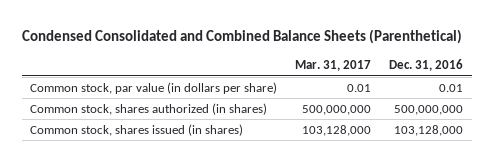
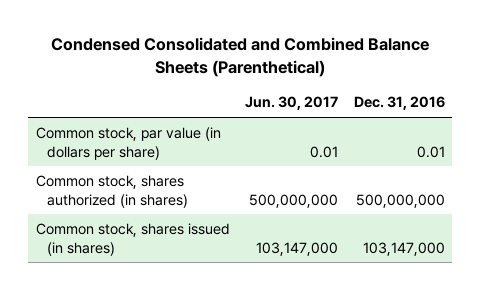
- | Mar. 31, 2017 | Dec. 31, 2016
+ | Jun. 30, 2017 | Dec. 31, 2016
- Common stock, shares issued (in shares) | 103,128,000 | 103,128,000
+ Common stock, shares issued (in shares) | 103,147,000 | 103,147,000

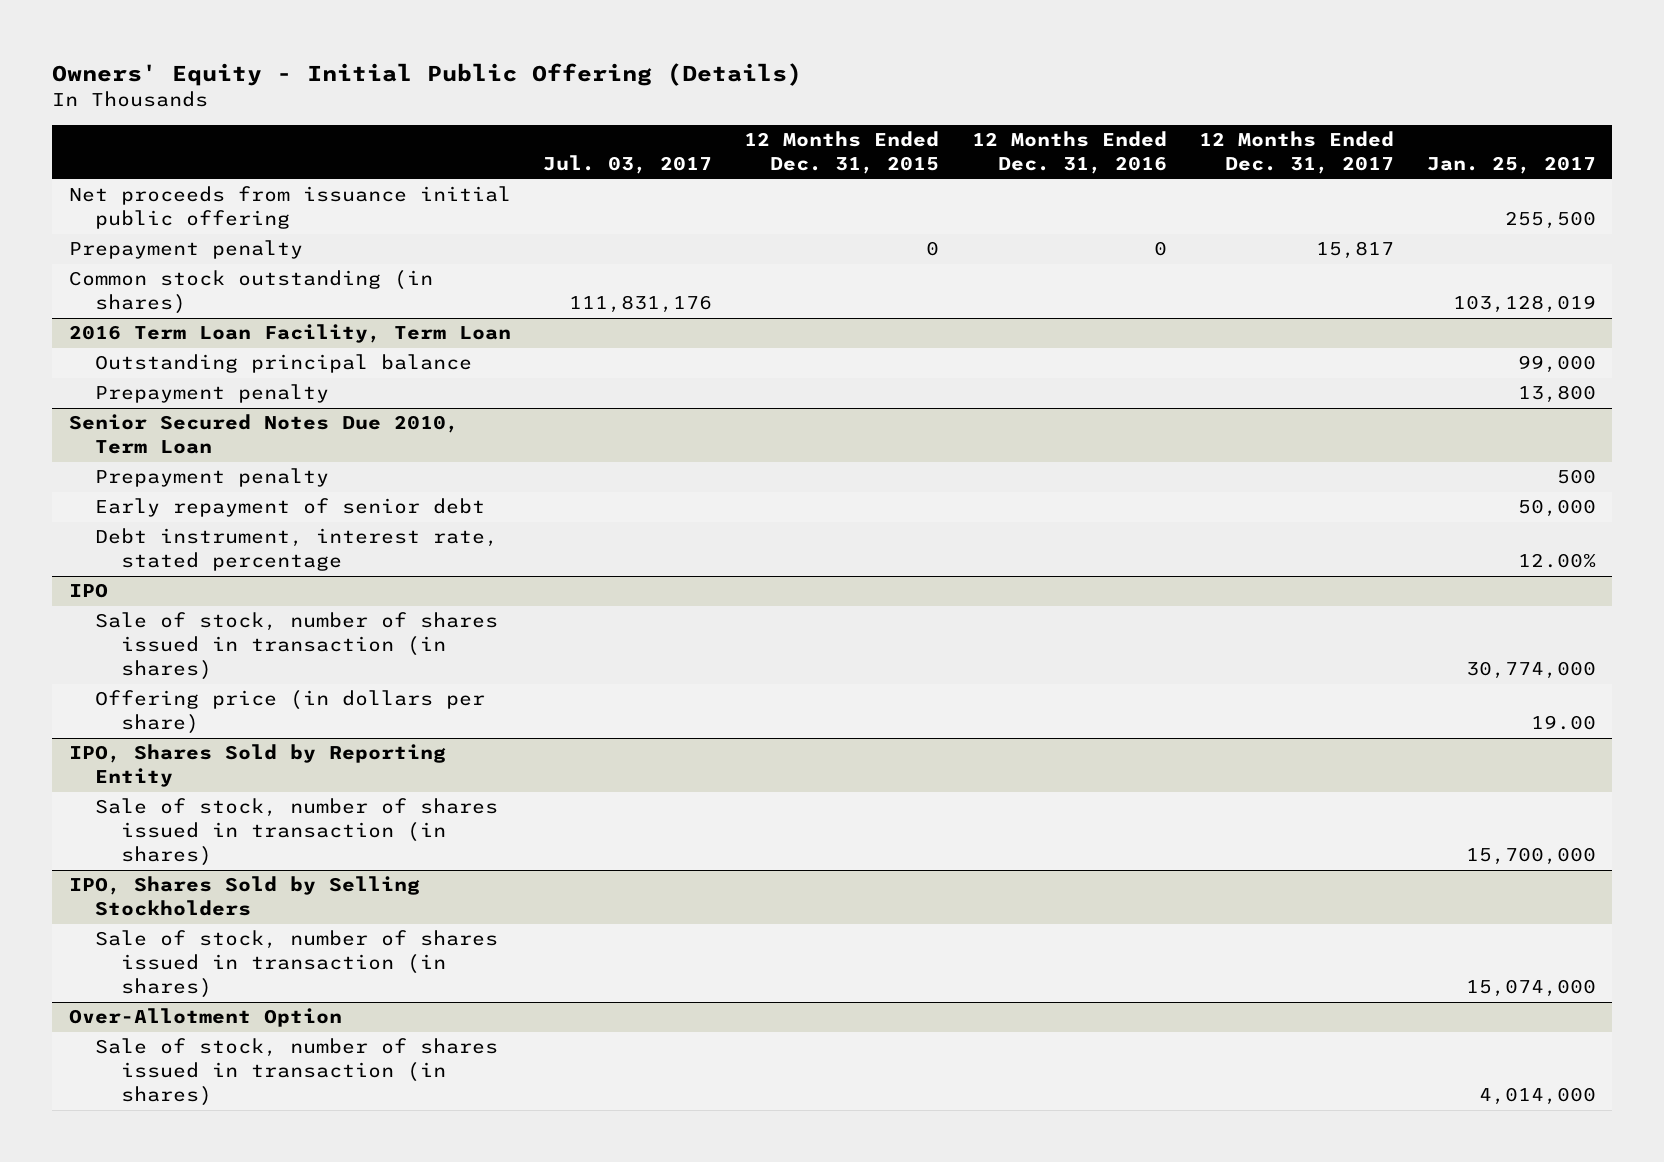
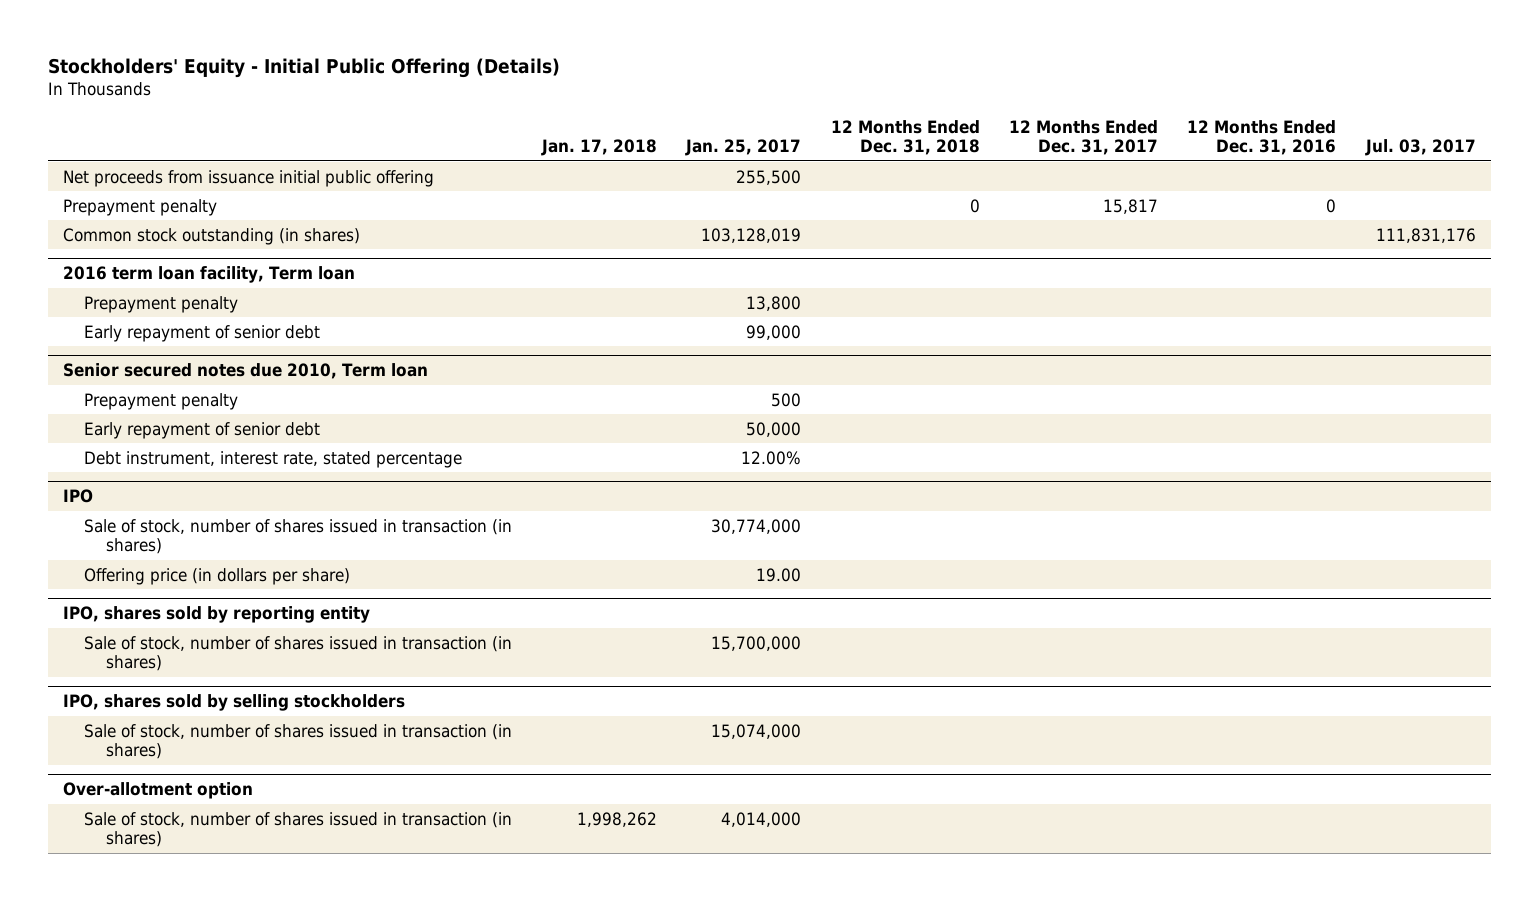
- Owners' Equity - Initial Public Offering (Details)
+ Stockholders' Equity - Initial Public Offering (Details)
- | Jul. 03, 2017 | 12 Months Ended Dec. 31, 2015 | 12 Months Ended Dec. 31, 2016 | 12 Months Ended Dec. 31, 2017 | Jan. 25, 2017
+ | Jan. 17, 2018 | Jan. 25, 2017 | 12 Months Ended Dec. 31, 2018 | 12 Months Ended Dec. 31, 2017 | 12 Months Ended Dec. 31, 2016 | Jul. 03, 2017
- 2016 Term Loan Facility, Term Loan
- Outstanding principal balance | | | | | 99,000
+ 2016 term loan facility, Term loan
- Senior Secured Notes Due 2010, Term Loan
+ Early repayment of senior debt | | 99,000 | | | |
+ Senior secured notes due 2010, Term loan
- IPO, Shares Sold by Reporting Entity
+ IPO, shares sold by reporting entity
- IPO, Shares Sold by Selling Stockholders
+ IPO, shares sold by selling stockholders
- Over-Allotment Option
+ Over-allotment option

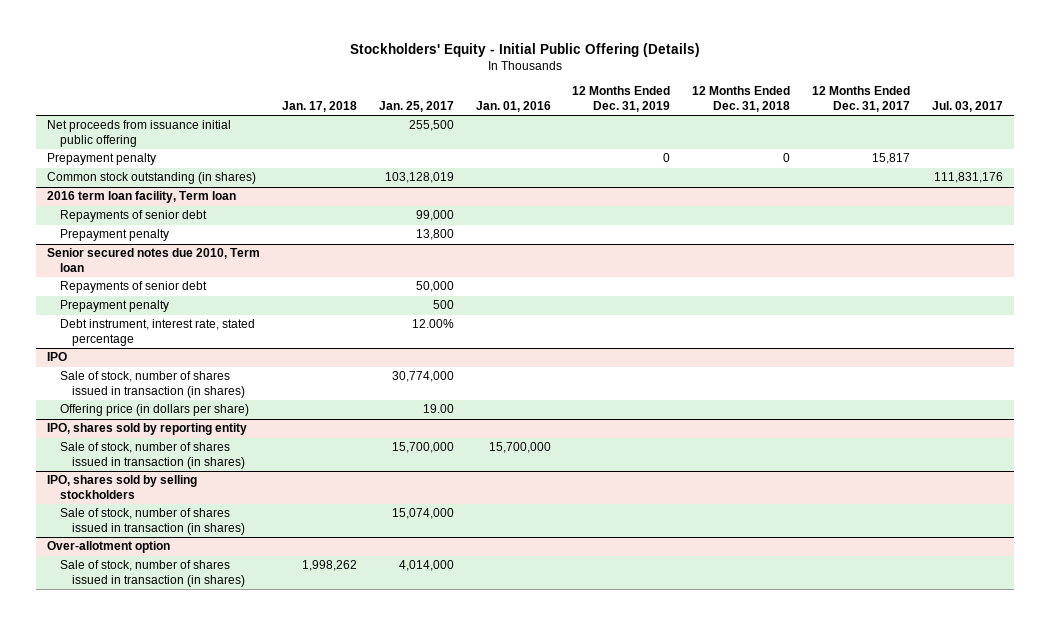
- | Jan. 17, 2018 | Jan. 25, 2017 | 12 Months Ended Dec. 31, 2018 | 12 Months Ended Dec. 31, 2017 | 12 Months Ended Dec. 31, 2016 | Jul. 03, 2017
+ | Jan. 17, 2018 | Jan. 25, 2017 | Jan. 01, 2016 | 12 Months Ended Dec. 31, 2019 | 12 Months Ended Dec. 31, 2018 | 12 Months Ended Dec. 31, 2017 | Jul. 03, 2017
@ 2016 term loan facility, Term loan
+ Repayments of senior debt | | 99,000 | | | | |
- Early repayment of senior debt | | 99,000 | | | |
@ Senior secured notes due 2010, Term loan
+ Repayments of senior debt | | 50,000 | | | | |
- Early repayment of senior debt | | 50,000 | | | |

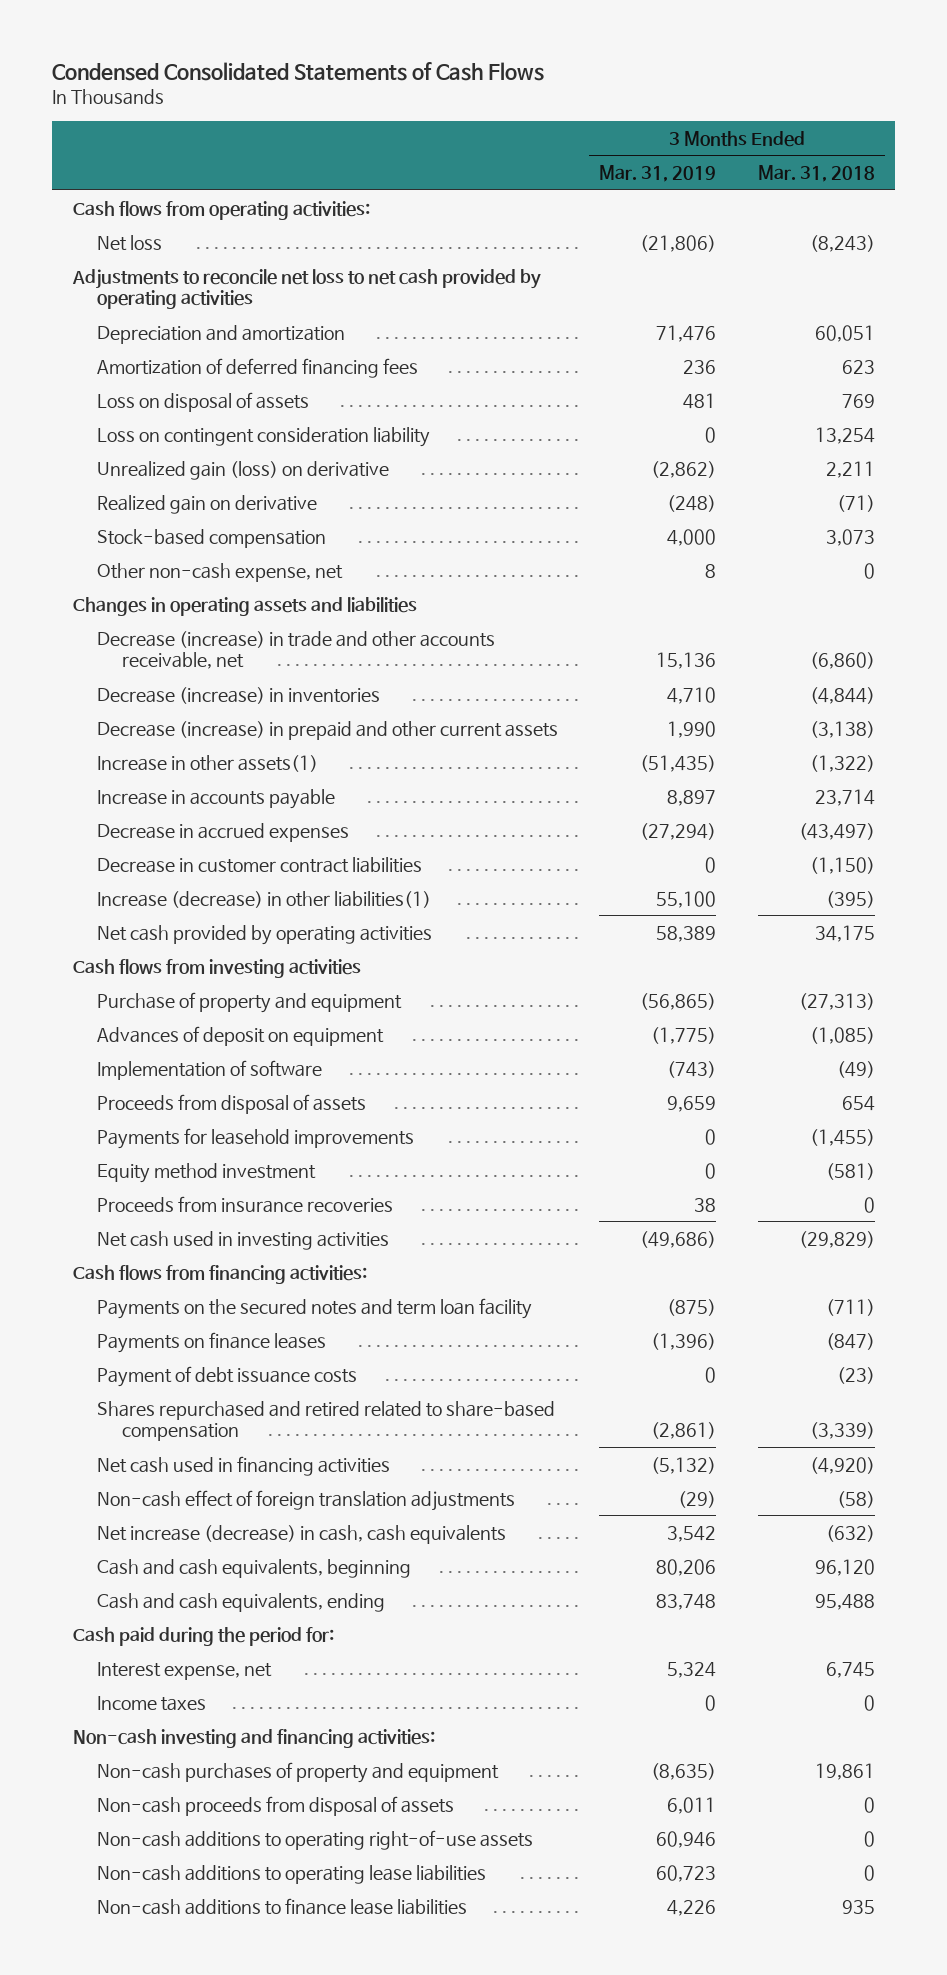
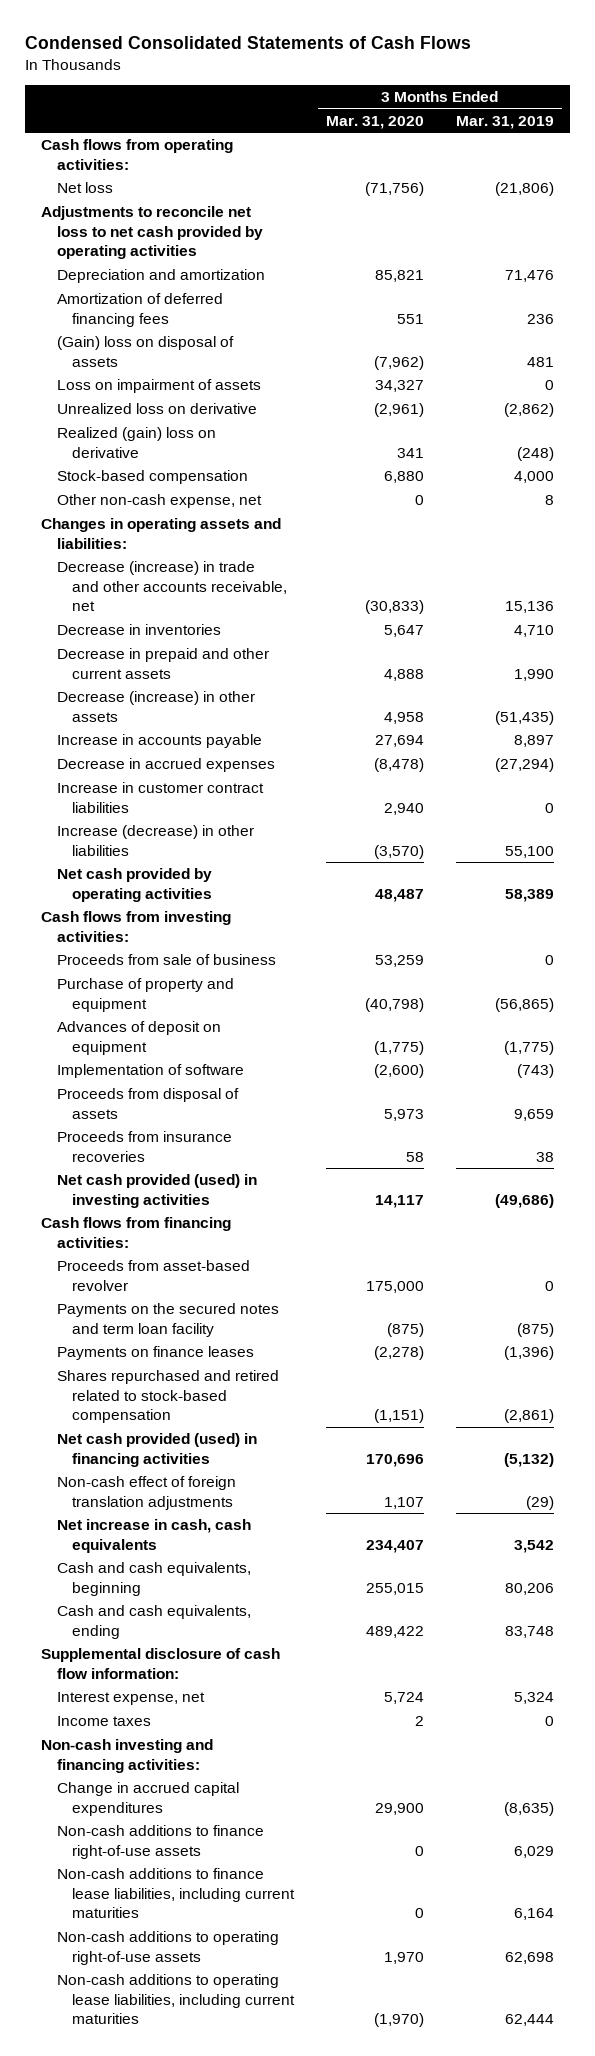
- | 3 Months Ended Mar. 31, 2019 | 3 Months Ended Mar. 31, 2018
+ | 3 Months Ended Mar. 31, 2020 | 3 Months Ended Mar. 31, 2019
- Loss on disposal of assets | 481 | 769
- Loss on contingent consideration liability | 0 | 13,254
- Unrealized gain (loss) on derivative | (2,862) | 2,211
- Realized gain on derivative | (248) | (71)
+ (Gain) loss on disposal of assets | (7,962) | 481
+ Loss on impairment of assets | 34,327 | 0
+ Unrealized loss on derivative | (2,961) | (2,862)
+ Realized (gain) loss on derivative | 341 | (248)
- Changes in operating assets and liabilities
+ Changes in operating assets and liabilities:
- Decrease (increase) in inventories | 4,710 | (4,844)
- Decrease (increase) in prepaid and other current assets | 1,990 | (3,138)
- Increase in other assets(1) | (51,435) | (1,322)
+ Decrease in inventories | 5,647 | 4,710
+ Decrease in prepaid and other current assets | 4,888 | 1,990
+ Decrease (increase) in other assets | 4,958 | (51,435)
- Decrease in customer contract liabilities | 0 | (1,150)
- Increase (decrease) in other liabilities(1) | 55,100 | (395)
+ Increase in customer contract liabilities | 2,940 | 0
+ Increase (decrease) in other liabilities | (3,570) | 55,100
- Cash flows from investing activities
+ Cash flows from investing activities:
+ Proceeds from sale of business | 53,259 | 0
- Payments for leasehold improvements | 0 | (1,455)
- Equity method investment | 0 | (581)
- Net cash used in investing activities | (49,686) | (29,829)
+ Net cash provided (used) in investing activities | 14,117 | (49,686)
+ Proceeds from asset-based revolver | 175,000 | 0
- Payment of debt issuance costs | 0 | (23)
- Shares repurchased and retired related to share-based compensation | (2,861) | (3,339)
- Net cash used in financing activities | (5,132) | (4,920)
+ Shares repurchased and retired related to stock-based compensation | (1,151) | (2,861)
+ Net cash provided (used) in financing activities | 170,696 | (5,132)
- Net increase (decrease) in cash, cash equivalents | 3,542 | (632)
+ Net increase in cash, cash equivalents | 234,407 | 3,542
- Cash paid during the period for:
+ Supplemental disclosure of cash flow information:
- Non-cash purchases of property and equipment | (8,635) | 19,861
- Non-cash proceeds from disposal of assets | 6,011 | 0
- Non-cash additions to operating right-of-use assets | 60,946 | 0
- Non-cash additions to operating lease liabilities | 60,723 | 0
- Non-cash additions to finance lease liabilities | 4,226 | 935
+ Change in accrued capital expenditures | 29,900 | (8,635)
+ Non-cash additions to finance right-of-use assets | 0 | 6,029
+ Non-cash additions to finance lease liabilities, including current maturities | 0 | 6,164
+ Non-cash additions to operating right-of-use assets | 1,970 | 62,698
+ Non-cash additions to operating lease liabilities, including current maturities | (1,970) | 62,444

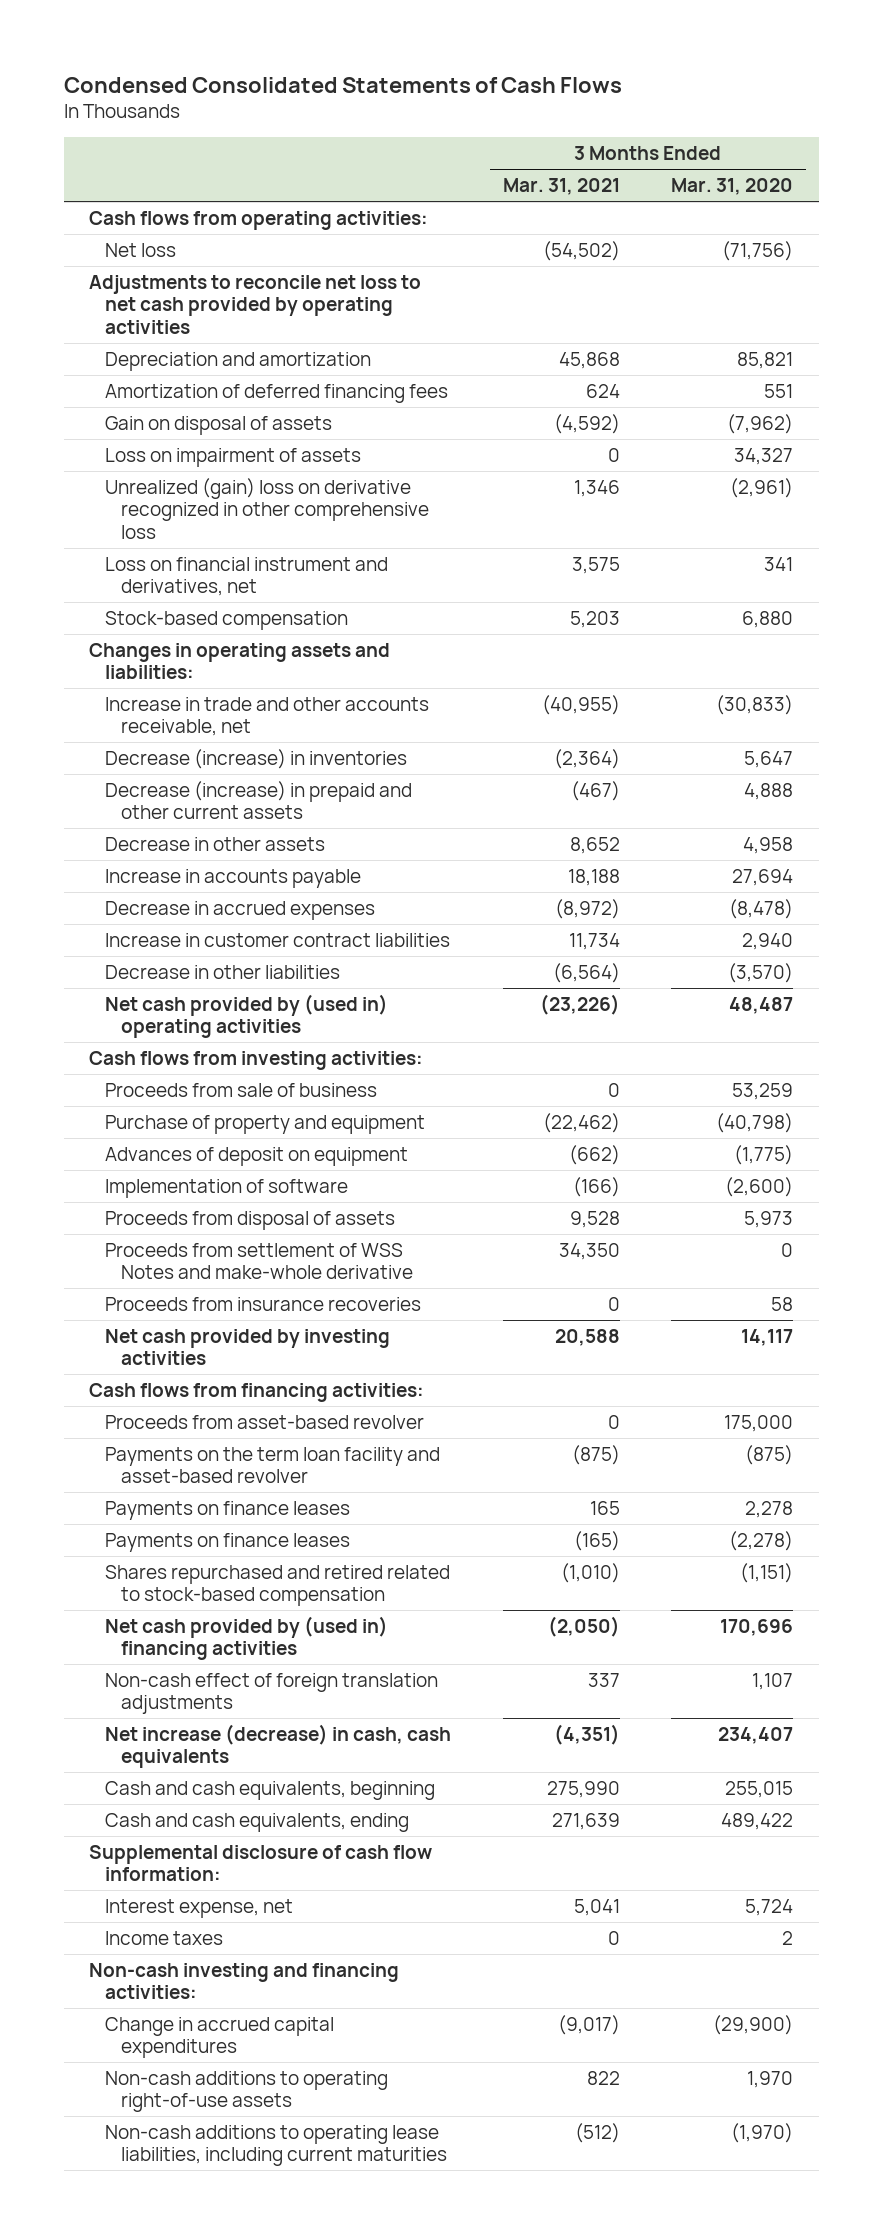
- | 3 Months Ended Mar. 31, 2020 | 3 Months Ended Mar. 31, 2019
+ | 3 Months Ended Mar. 31, 2021 | 3 Months Ended Mar. 31, 2020
- (Gain) loss on disposal of assets | (7,962) | 481
+ Gain on disposal of assets | (4,592) | (7,962)
- Unrealized loss on derivative | (2,961) | (2,862)
- Realized (gain) loss on derivative | 341 | (248)
+ Unrealized (gain) loss on derivative recognized in other comprehensive loss | 1,346 | (2,961)
+ Loss on financial instrument and derivatives, net | 3,575 | 341
- Other non-cash expense, net | 0 | 8
- Decrease (increase) in trade and other accounts receivable, net | (30,833) | 15,136
- Decrease in inventories | 5,647 | 4,710
- Decrease in prepaid and other current assets | 4,888 | 1,990
- Decrease (increase) in other assets | 4,958 | (51,435)
+ Increase in trade and other accounts receivable, net | (40,955) | (30,833)
+ Decrease (increase) in inventories | (2,364) | 5,647
+ Decrease (increase) in prepaid and other current assets | (467) | 4,888
+ Decrease in other assets | 8,652 | 4,958
- Increase (decrease) in other liabilities | (3,570) | 55,100
- Net cash provided by operating activities | 48,487 | 58,389
+ Decrease in other liabilities | (6,564) | (3,570)
+ Net cash provided by (used in) operating activities | (23,226) | 48,487
+ Proceeds from settlement of WSS Notes and make-whole derivative | 34,350 | 0
- Net cash provided (used) in investing activities | 14,117 | (49,686)
+ Net cash provided by investing activities | 20,588 | 14,117
- Payments on the secured notes and term loan facility | (875) | (875)
+ Payments on the term loan facility and asset-based revolver | (875) | (875)
+ Payments on finance leases | 165 | 2,278
- Net cash provided (used) in financing activities | 170,696 | (5,132)
+ Net cash provided by (used in) financing activities | (2,050) | 170,696
- Net increase in cash, cash equivalents | 234,407 | 3,542
+ Net increase (decrease) in cash, cash equivalents | (4,351) | 234,407
- Change in accrued capital expenditures | 29,900 | (8,635)
- Non-cash additions to finance right-of-use assets | 0 | 6,029
- Non-cash additions to finance lease liabilities, including current maturities | 0 | 6,164
+ Change in accrued capital expenditures | (9,017) | (29,900)

